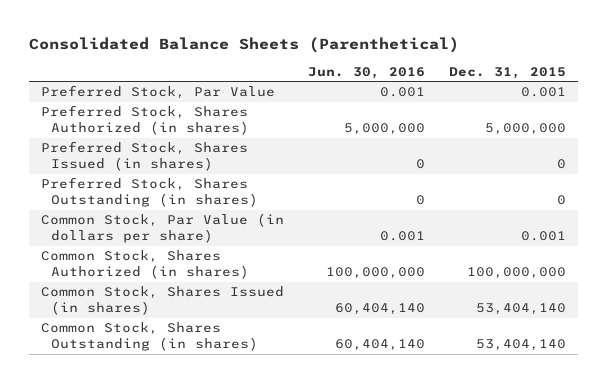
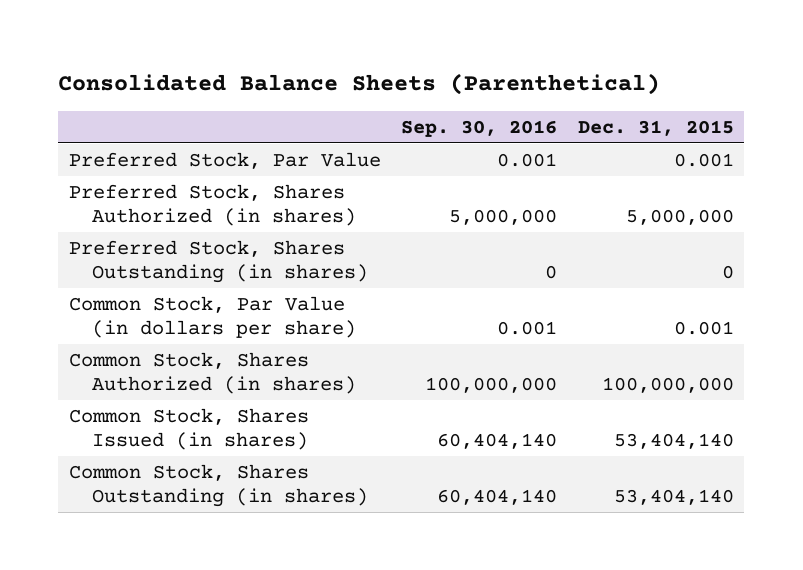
- | Jun. 30, 2016 | Dec. 31, 2015
+ | Sep. 30, 2016 | Dec. 31, 2015
- Preferred Stock, Shares Issued (in shares) | 0 | 0

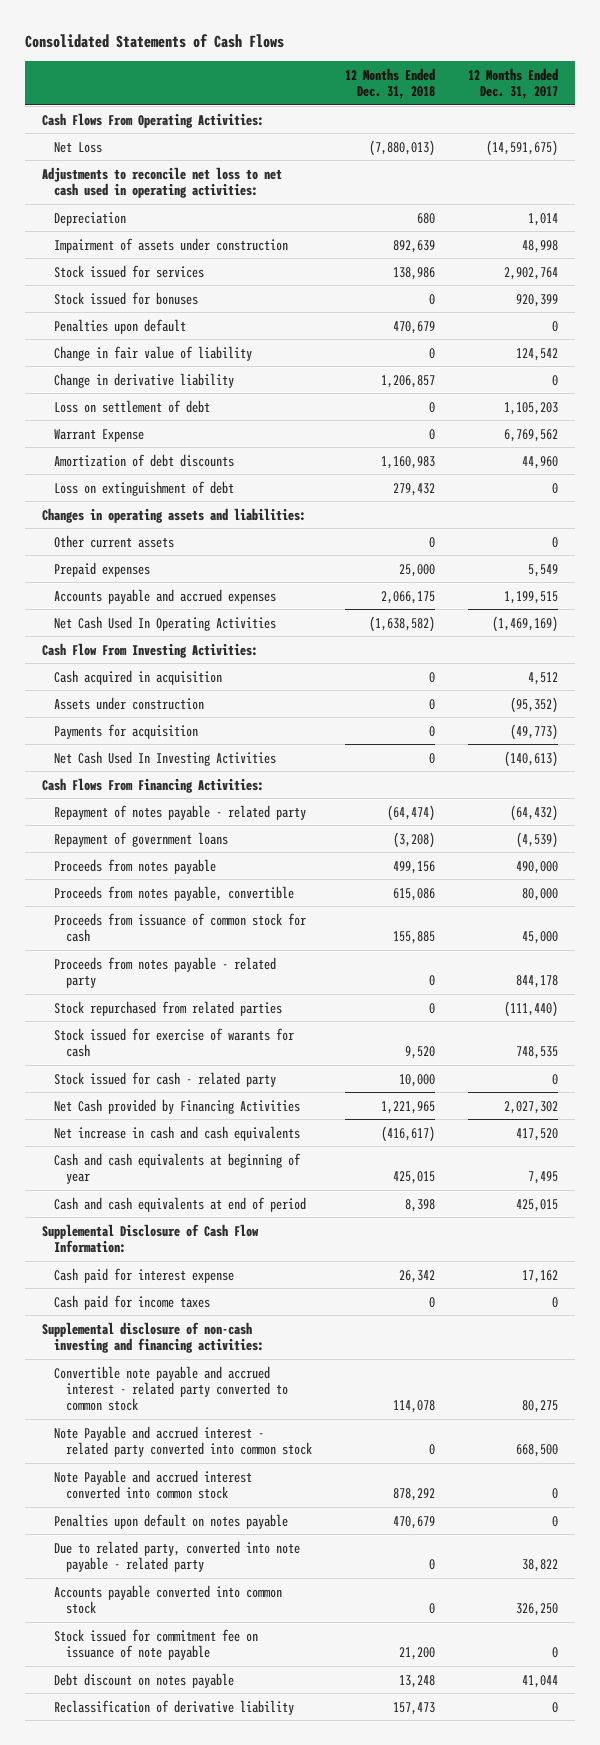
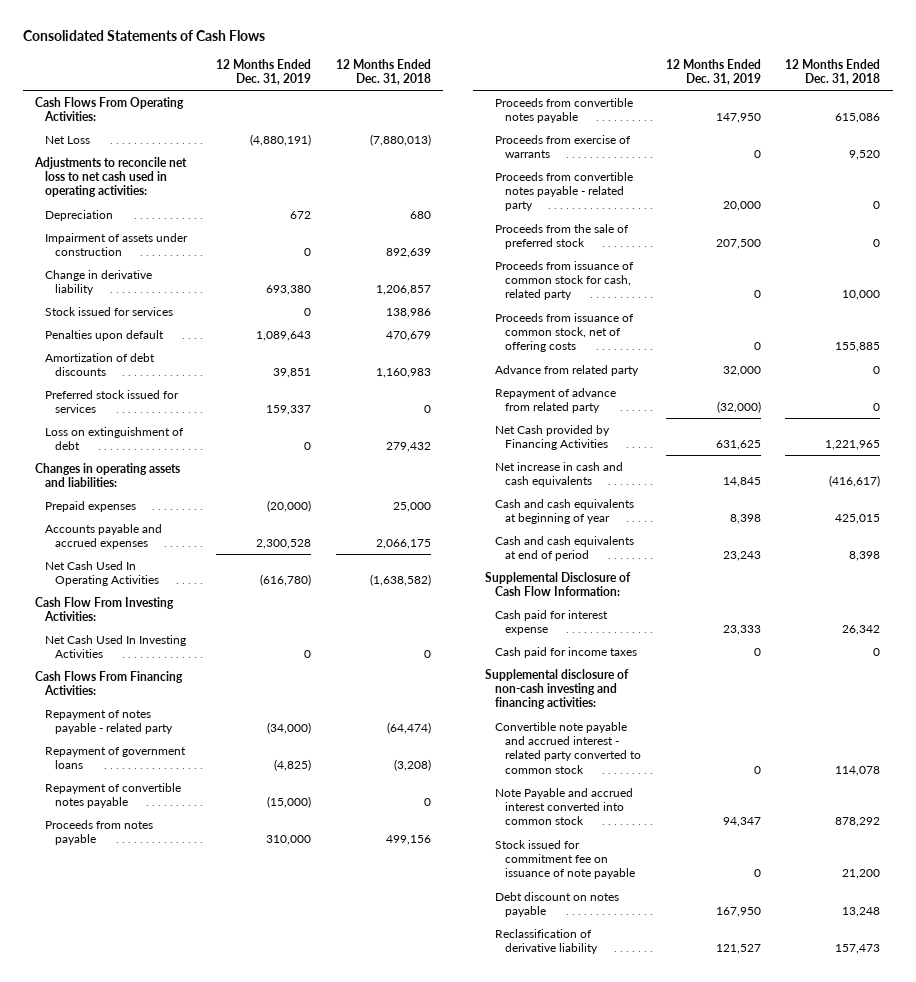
- | 12 Months Ended Dec. 31, 2018 | 12 Months Ended Dec. 31, 2017
+ | 12 Months Ended Dec. 31, 2019 | 12 Months Ended Dec. 31, 2018
moved up: Change in derivative liability | 693,380 | 1,206,857
- Stock issued for bonuses | 0 | 920,399
- Change in fair value of liability | 0 | 124,542
- Loss on settlement of debt | 0 | 1,105,203
- Warrant Expense | 0 | 6,769,562
+ Preferred stock issued for services | 159,337 | 0
- Other current assets | 0 | 0
- Cash acquired in acquisition | 0 | 4,512
- Assets under construction | 0 | (95,352)
- Payments for acquisition | 0 | (49,773)
+ Repayment of convertible notes payable | (15,000) | 0
- Proceeds from notes payable, convertible | 615,086 | 80,000
- Proceeds from issuance of common stock for cash | 155,885 | 45,000
- Proceeds from notes payable - related party | 0 | 844,178
- Stock repurchased from related parties | 0 | (111,440)
- Stock issued for exercise of warants for cash | 9,520 | 748,535
- Stock issued for cash - related party | 10,000 | 0
+ Proceeds from convertible notes payable | 147,950 | 615,086
+ Proceeds from exercise of warrants | 0 | 9,520
+ Proceeds from convertible notes payable - related party | 20,000 | 0
+ Proceeds from the sale of preferred stock | 207,500 | 0
+ Proceeds from issuance of common stock for cash, related party | 0 | 10,000
+ Proceeds from issuance of common stock, net of offering costs | 0 | 155,885
+ Advance from related party | 32,000 | 0
+ Repayment of advance from related party | (32,000) | 0
- Note Payable and accrued interest - related party converted into common stock | 0 | 668,500
- Penalties upon default on notes payable | 470,679 | 0
- Due to related party, converted into note payable - related party | 0 | 38,822
- Accounts payable converted into common stock | 0 | 326,250

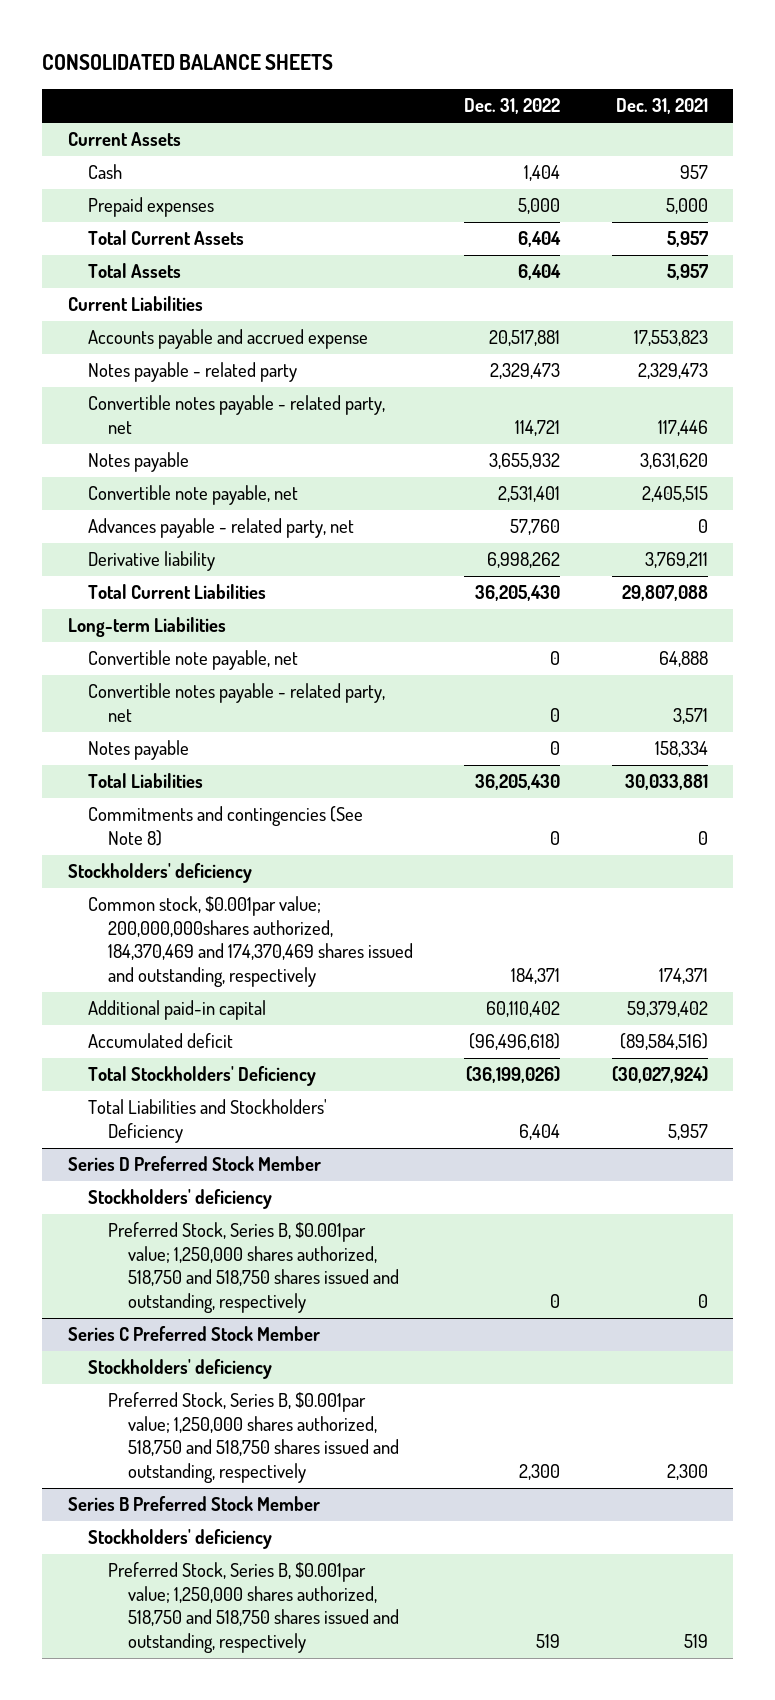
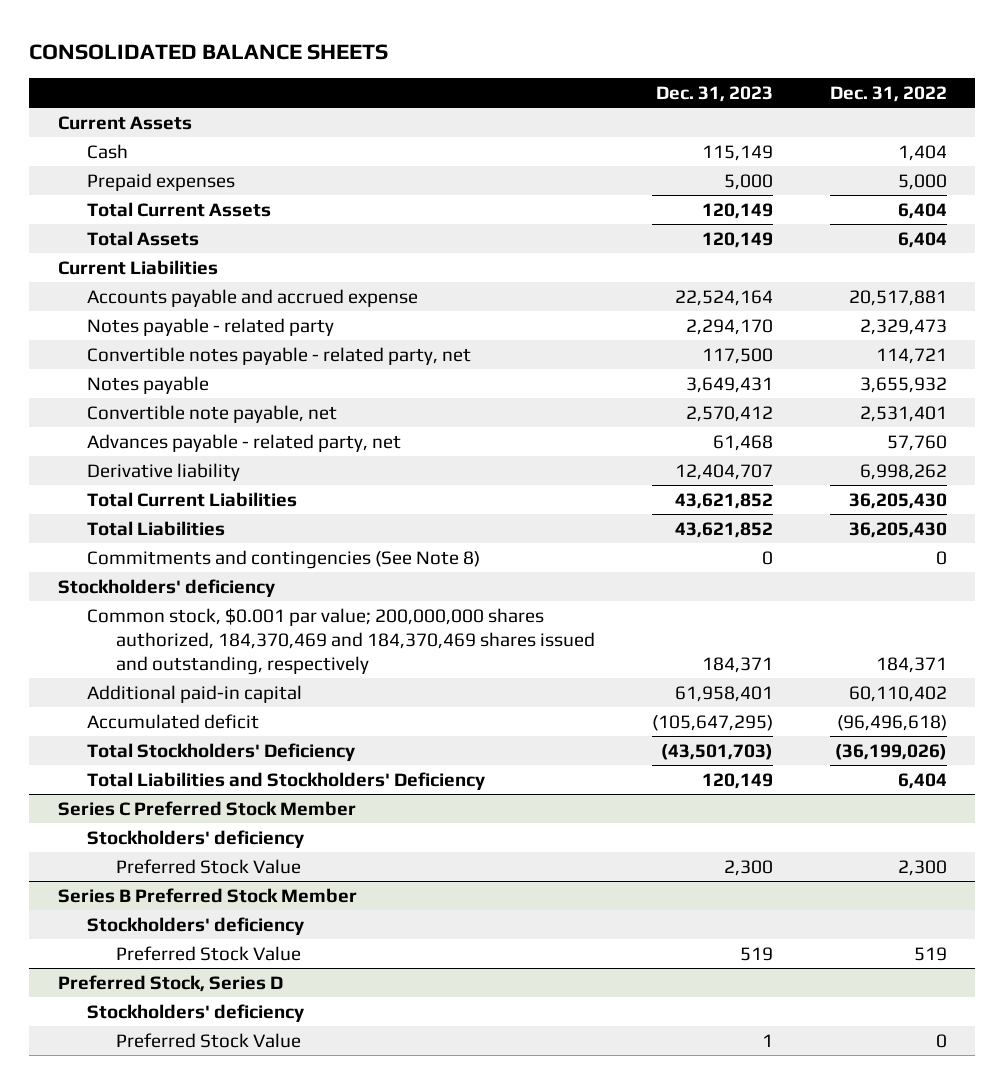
- | Dec. 31, 2022 | Dec. 31, 2021
+ | Dec. 31, 2023 | Dec. 31, 2022
- Long-term Liabilities
- Convertible note payable, net | 0 | 64,888
- Convertible notes payable - related party, net | 0 | 3,571
- Notes payable | 0 | 158,334
- Common stock, $0.001par value; 200,000,000shares authorized, 184,370,469 and 174,370,469 shares issued and outstanding, respectively | 184,371 | 174,371
+ Common stock, $0.001 par value; 200,000,000 shares authorized, 184,370,469 and 184,370,469 shares issued and outstanding, respectively | 184,371 | 184,371
- Series D Preferred Stock Member
- Stockholders' deficiency
- Preferred Stock, Series B, $0.001par value; 1,250,000 shares authorized, 518,750 and 518,750 shares issued and outstanding, respectively | 0 | 0
@ Series C Preferred Stock Member
- Preferred Stock, Series B, $0.001par value; 1,250,000 shares authorized, 518,750 and 518,750 shares issued and outstanding, respectively | 2,300 | 2,300
+ Preferred Stock Value | 2,300 | 2,300
@ Series B Preferred Stock Member
- Preferred Stock, Series B, $0.001par value; 1,250,000 shares authorized, 518,750 and 518,750 shares issued and outstanding, respectively | 519 | 519
+ Preferred Stock Value | 519 | 519
+ Preferred Stock, Series D
+ Stockholders' deficiency
+ Preferred Stock Value | 1 | 0

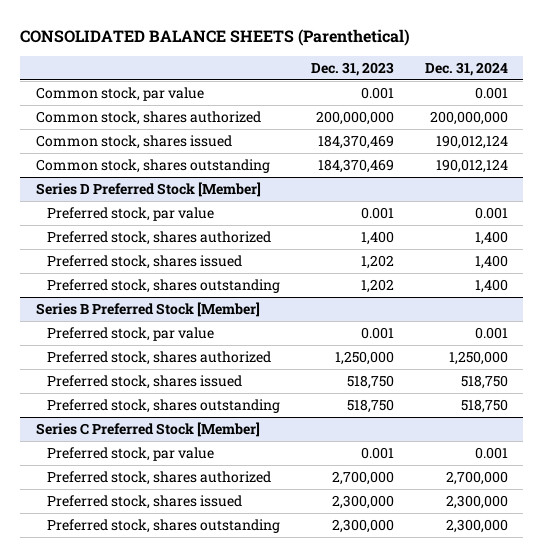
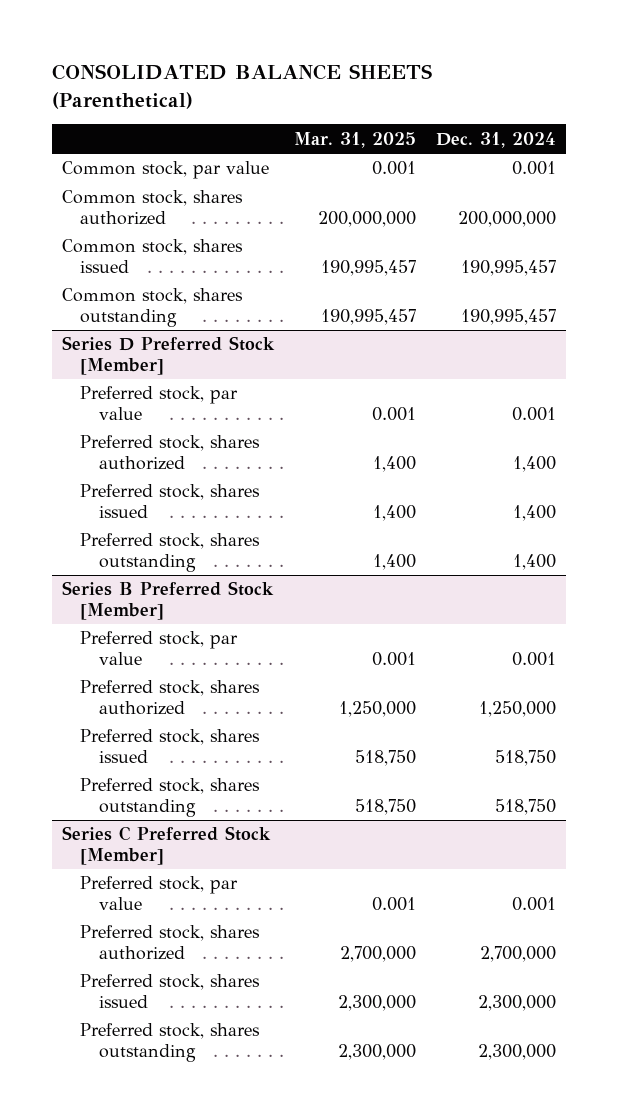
- | Dec. 31, 2023 | Dec. 31, 2024
+ | Mar. 31, 2025 | Dec. 31, 2024
- Common stock, shares issued | 184,370,469 | 190,012,124
- Common stock, shares outstanding | 184,370,469 | 190,012,124
+ Common stock, shares issued | 190,995,457 | 190,995,457
+ Common stock, shares outstanding | 190,995,457 | 190,995,457

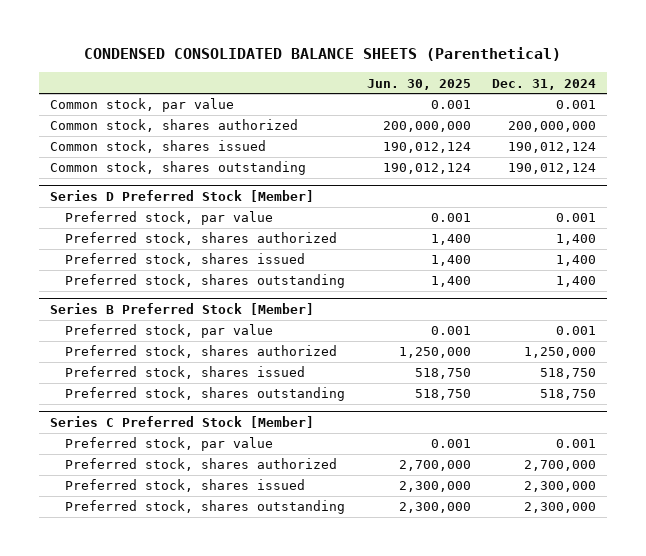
- CONSOLIDATED BALANCE SHEETS (Parenthetical)
+ CONDENSED CONSOLIDATED BALANCE SHEETS (Parenthetical)
- | Mar. 31, 2025 | Dec. 31, 2024
+ | Jun. 30, 2025 | Dec. 31, 2024
- Common stock, shares issued | 190,995,457 | 190,995,457
- Common stock, shares outstanding | 190,995,457 | 190,995,457
+ Common stock, shares issued | 190,012,124 | 190,012,124
+ Common stock, shares outstanding | 190,012,124 | 190,012,124

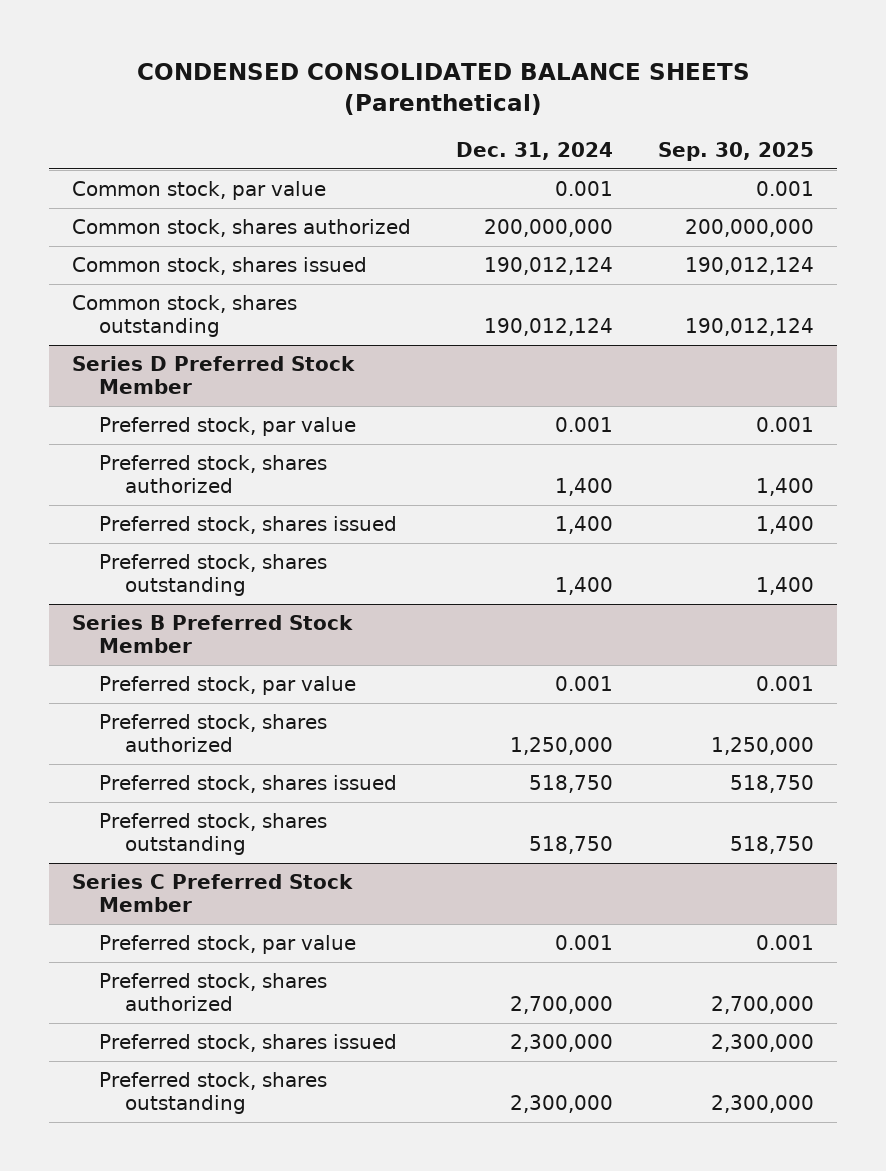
- | Jun. 30, 2025 | Dec. 31, 2024
+ | Dec. 31, 2024 | Sep. 30, 2025
- Series D Preferred Stock [Member]
+ Series D Preferred Stock Member
- Series B Preferred Stock [Member]
+ Series B Preferred Stock Member
- Series C Preferred Stock [Member]
+ Series C Preferred Stock Member

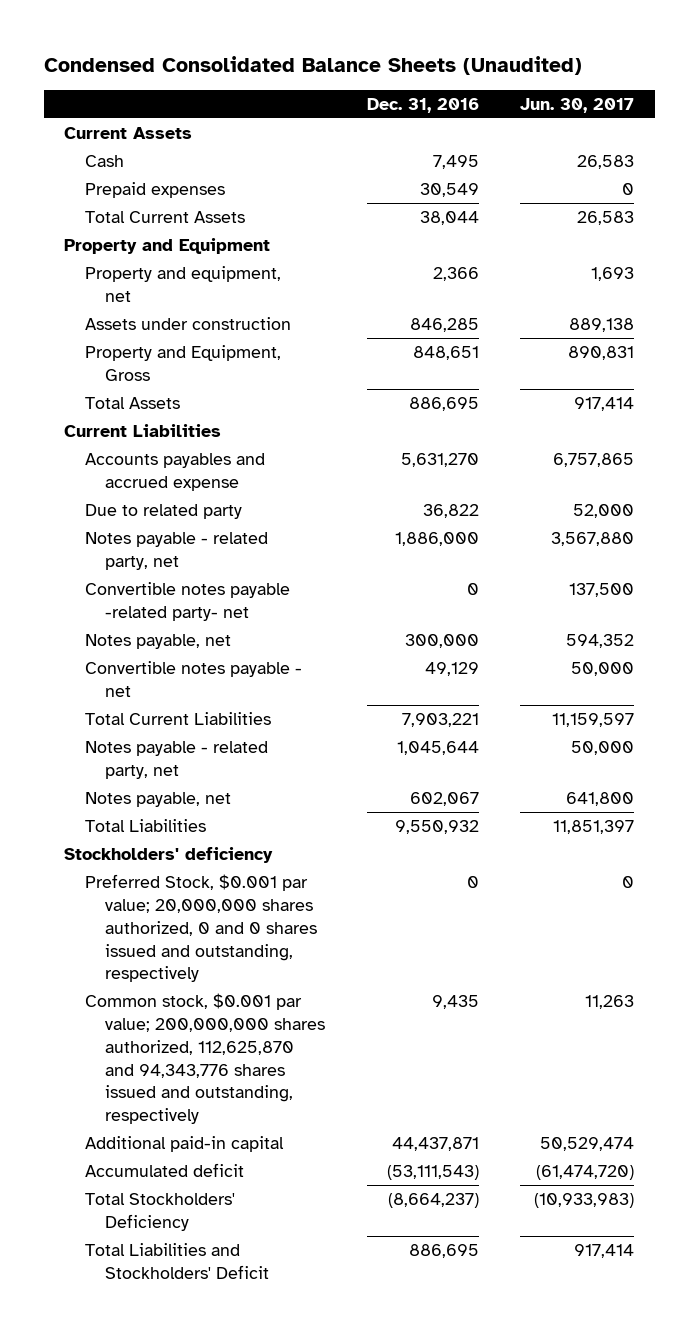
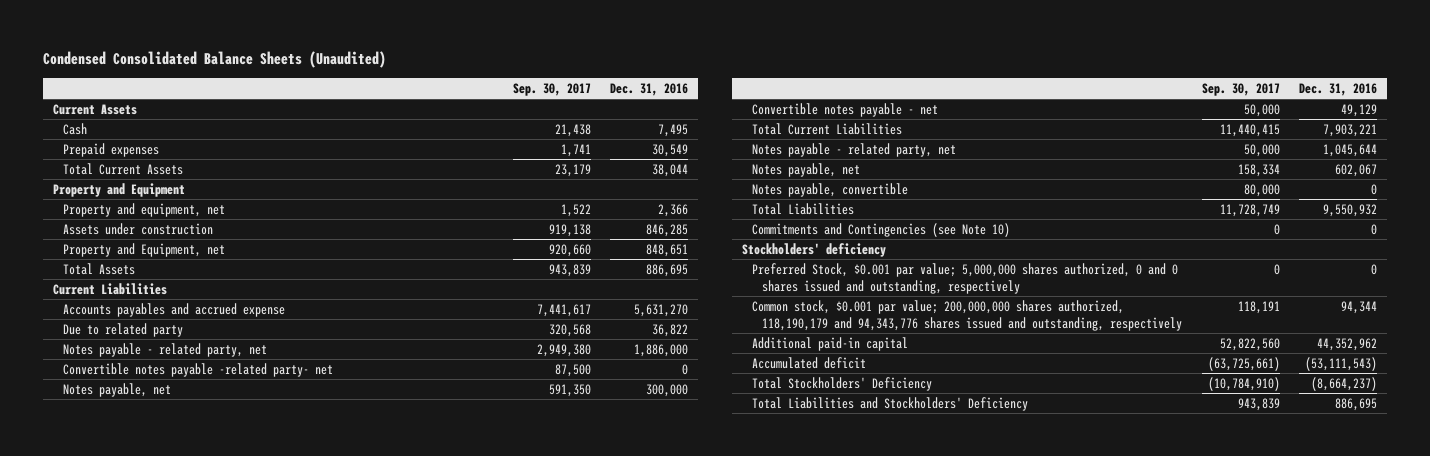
- | Dec. 31, 2016 | Jun. 30, 2017
+ | Sep. 30, 2017 | Dec. 31, 2016
- Property and Equipment, Gross | 848,651 | 890,831
+ Property and Equipment, net | 920,660 | 848,651
+ Notes payable, convertible | 80,000 | 0
+ Commitments and Contingencies (see Note 10) | 0 | 0
- Preferred Stock, $0.001 par value; 20,000,000 shares authorized, 0 and 0 shares issued and outstanding, respectively | 0 | 0
- Common stock, $0.001 par value; 200,000,000 shares authorized, 112,625,870 and 94,343,776 shares issued and outstanding, respectively | 9,435 | 11,263
- Additional paid-in capital | 44,437,871 | 50,529,474
+ Preferred Stock, $0.001 par value; 5,000,000 shares authorized, 0 and 0 shares issued and outstanding, respectively | 0 | 0
+ Common stock, $0.001 par value; 200,000,000 shares authorized, 118,190,179 and 94,343,776 shares issued and outstanding, respectively | 118,191 | 94,344
+ Additional paid-in capital | 52,822,560 | 44,352,962
- Total Liabilities and Stockholders' Deficit | 886,695 | 917,414
+ Total Liabilities and Stockholders' Deficiency | 943,839 | 886,695

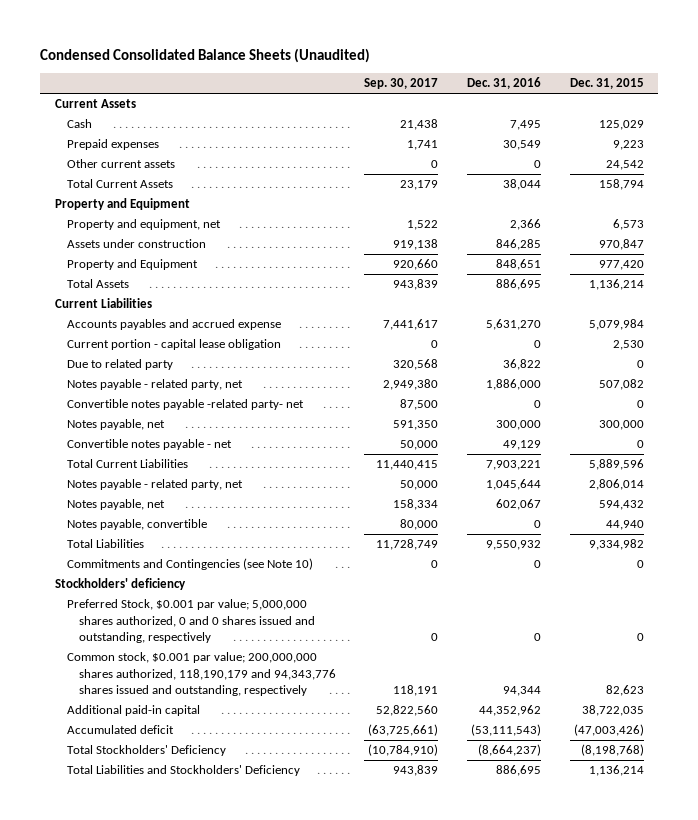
- | Sep. 30, 2017 | Dec. 31, 2016
+ | Sep. 30, 2017 | Dec. 31, 2016 | Dec. 31, 2015
+ Other current assets | 0 | 0 | 24,542
- Property and Equipment, net | 920,660 | 848,651
+ Property and Equipment | 920,660 | 848,651 | 977,420
+ Current portion - capital lease obligation | 0 | 0 | 2,530

